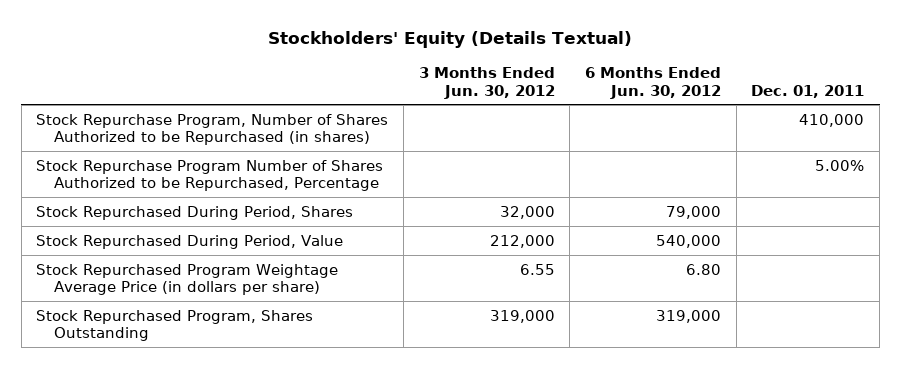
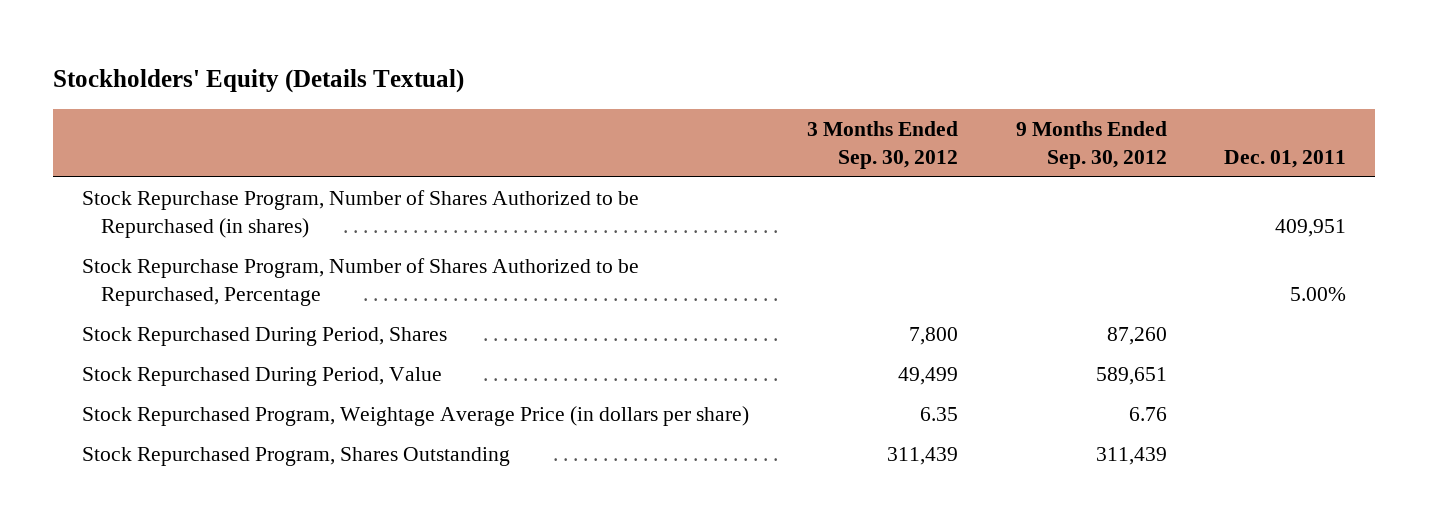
- | 3 Months Ended Jun. 30, 2012 | 6 Months Ended Jun. 30, 2012 | Dec. 01, 2011
+ | 3 Months Ended Sep. 30, 2012 | 9 Months Ended Sep. 30, 2012 | Dec. 01, 2011
- Stock Repurchase Program, Number of Shares Authorized to be Repurchased (in shares) | | | 410,000
- Stock Repurchase Program Number of Shares Authorized to be Repurchased, Percentage | | | 5.00%
+ Stock Repurchase Program, Number of Shares Authorized to be Repurchased (in shares) | | | 409,951
+ Stock Repurchase Program, Number of Shares Authorized to be Repurchased, Percentage | | | 5.00%
- Stock Repurchased Program Weightage Average Price (in dollars per share) | 6.55 | 6.80 |
+ Stock Repurchased Program, Weightage Average Price (in dollars per share) | 6.35 | 6.76 |

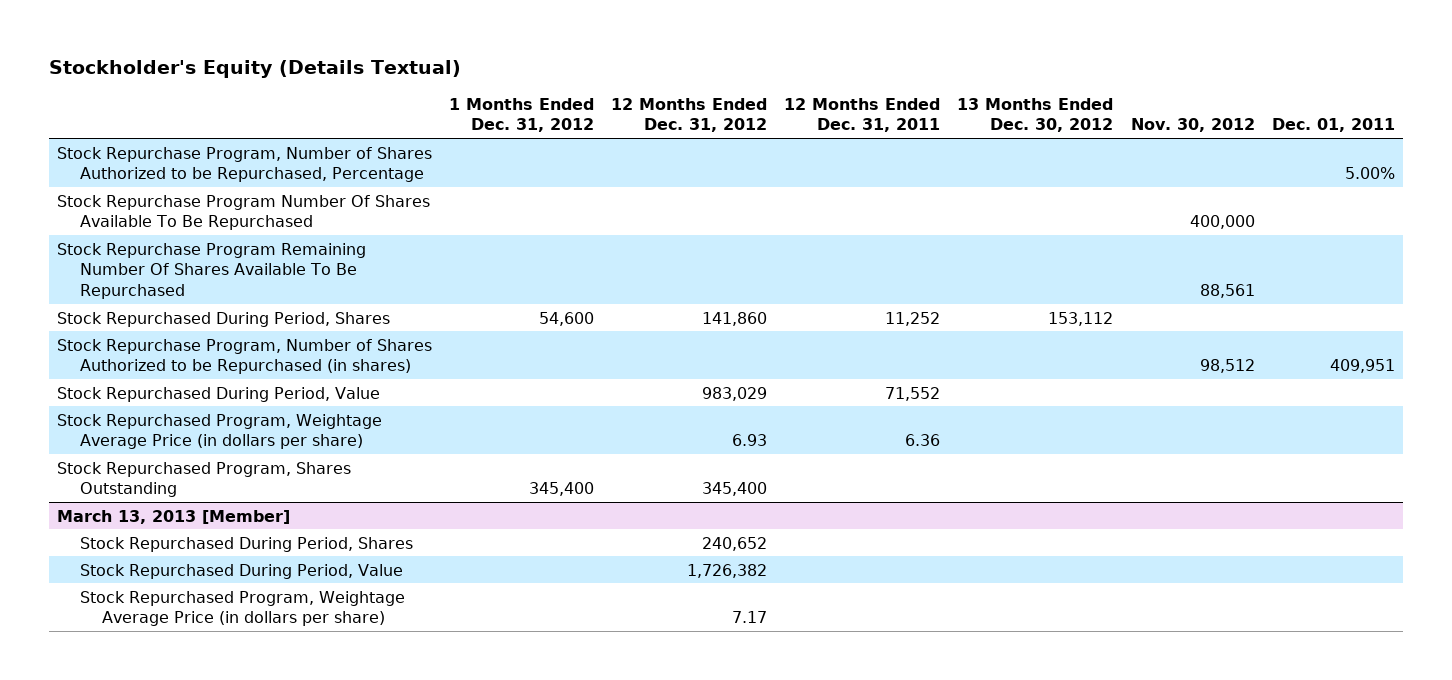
- Stockholders' Equity (Details Textual)
+ Stockholder's Equity (Details Textual)
- | 3 Months Ended Sep. 30, 2012 | 9 Months Ended Sep. 30, 2012 | Dec. 01, 2011
+ | 1 Months Ended Dec. 31, 2012 | 12 Months Ended Dec. 31, 2012 | 12 Months Ended Dec. 31, 2011 | 13 Months Ended Dec. 30, 2012 | Nov. 30, 2012 | Dec. 01, 2011
+ Stock Repurchase Program Number Of Shares Available To Be Repurchased | | | | | 400,000 |
+ Stock Repurchase Program Remaining Number Of Shares Available To Be Repurchased | | | | | 88,561 |
moved down: Stock Repurchase Program, Number of Shares Authorized to be Repurchased (in shares) | | | | | 98,512 | 409,951
+ March 13, 2013 [Member]
+ Stock Repurchased During Period, Shares | | 240,652 | | | |
+ Stock Repurchased During Period, Value | | 1,726,382 | | | |
+ Stock Repurchased Program, Weightage Average Price (in dollars per share) | | 7.17 | | | |

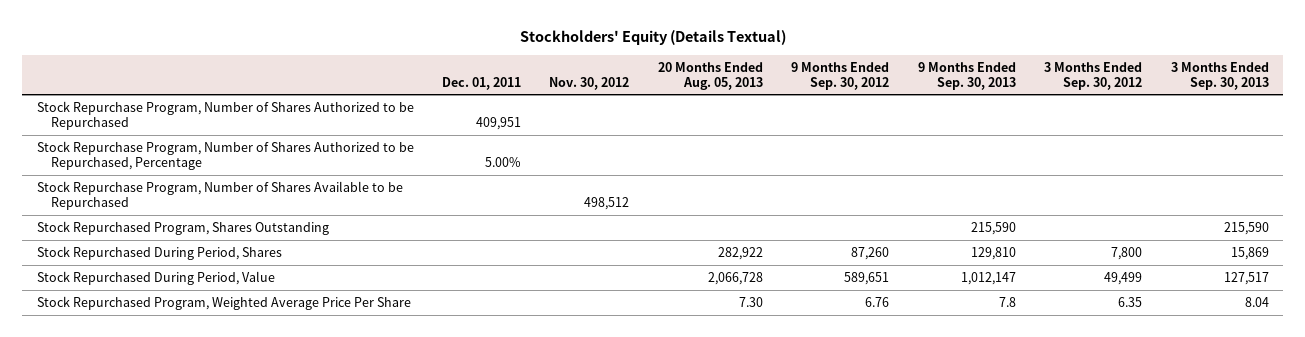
- Stockholder's Equity (Details Textual)
+ Stockholders' Equity (Details Textual)
- | 1 Months Ended Dec. 31, 2012 | 12 Months Ended Dec. 31, 2012 | 12 Months Ended Dec. 31, 2011 | 13 Months Ended Dec. 30, 2012 | Nov. 30, 2012 | Dec. 01, 2011
+ | Dec. 01, 2011 | Nov. 30, 2012 | 20 Months Ended Aug. 05, 2013 | 9 Months Ended Sep. 30, 2012 | 9 Months Ended Sep. 30, 2013 | 3 Months Ended Sep. 30, 2012 | 3 Months Ended Sep. 30, 2013
+ Stock Repurchase Program, Number of Shares Authorized to be Repurchased | 409,951 | | | | | |
- Stock Repurchase Program Number Of Shares Available To Be Repurchased | | | | | 400,000 |
- Stock Repurchase Program Remaining Number Of Shares Available To Be Repurchased | | | | | 88,561 |
+ Stock Repurchase Program, Number of Shares Available to be Repurchased | | 498,512 | | | | |
moved up: Stock Repurchased Program, Shares Outstanding | | | | | 215,590 | | 215,590
- Stock Repurchase Program, Number of Shares Authorized to be Repurchased (in shares) | | | | | 98,512 | 409,951
- Stock Repurchased Program, Weightage Average Price (in dollars per share) | | 6.93 | 6.36 | | |
- March 13, 2013 [Member]
- Stock Repurchased During Period, Shares | | 240,652 | | | |
- Stock Repurchased During Period, Value | | 1,726,382 | | | |
- Stock Repurchased Program, Weightage Average Price (in dollars per share) | | 7.17 | | | |
+ Stock Repurchased Program, Weighted Average Price Per Share | | | 7.30 | 6.76 | 7.8 | 6.35 | 8.04

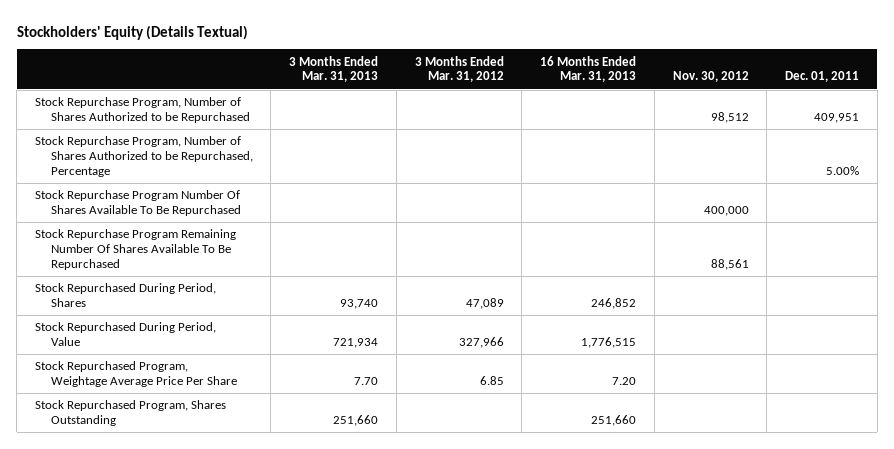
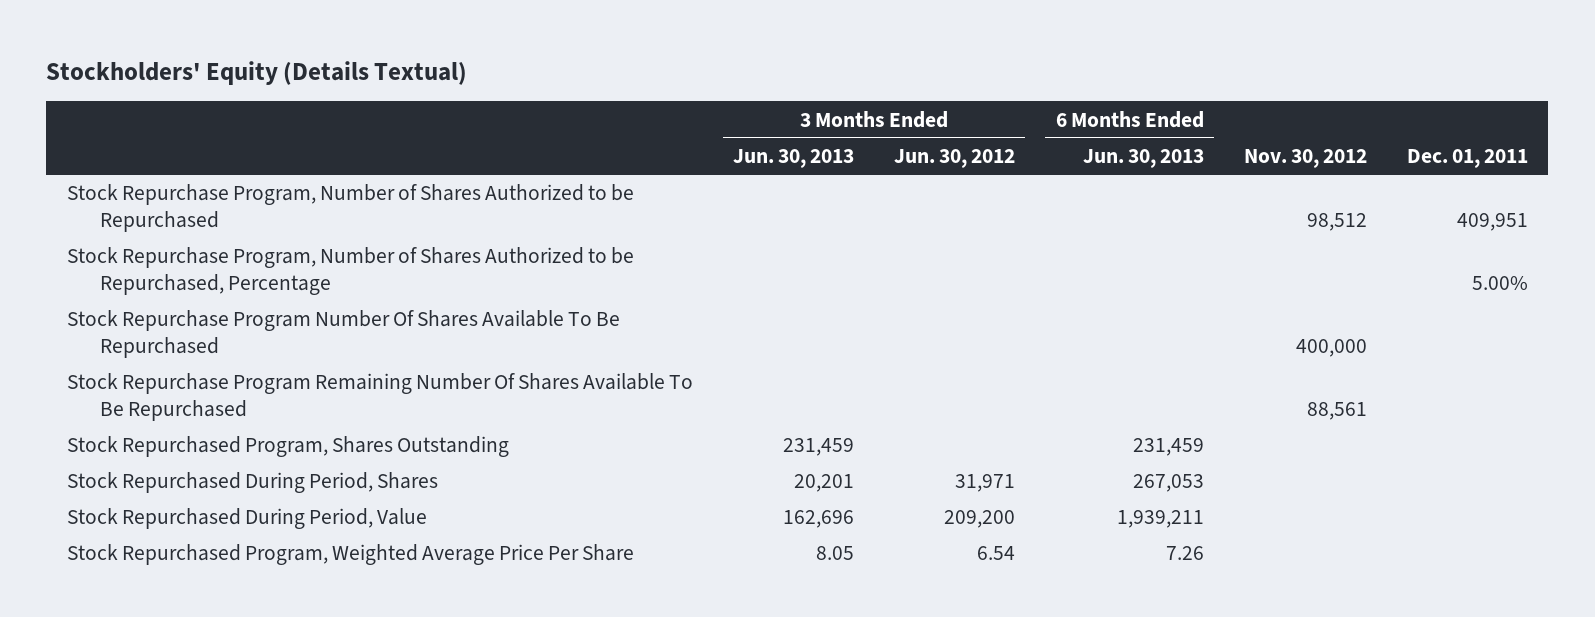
- | 3 Months Ended Mar. 31, 2013 | 3 Months Ended Mar. 31, 2012 | 16 Months Ended Mar. 31, 2013 | Nov. 30, 2012 | Dec. 01, 2011
+ | 3 Months Ended Jun. 30, 2013 | 3 Months Ended Jun. 30, 2012 | 6 Months Ended Jun. 30, 2013 | Nov. 30, 2012 | Dec. 01, 2011
moved up: Stock Repurchased Program, Shares Outstanding | 231,459 | | 231,459 | |
- Stock Repurchased Program, Weightage Average Price Per Share | 7.70 | 6.85 | 7.20 | |
+ Stock Repurchased Program, Weighted Average Price Per Share | 8.05 | 6.54 | 7.26 | |

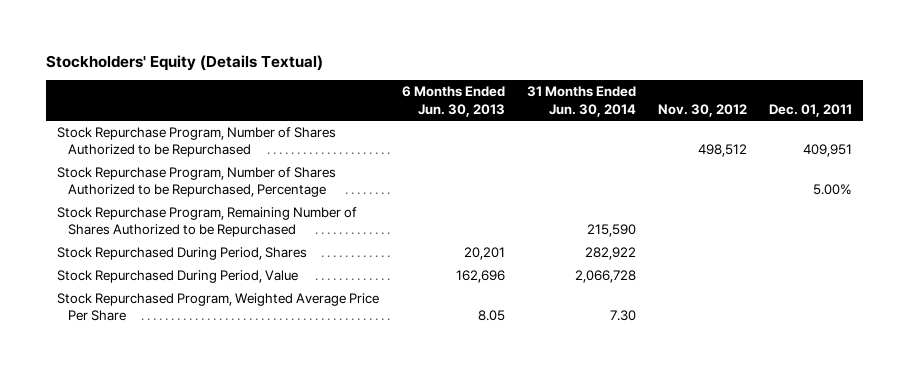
- | 3 Months Ended Jun. 30, 2013 | 3 Months Ended Jun. 30, 2012 | 6 Months Ended Jun. 30, 2013 | Nov. 30, 2012 | Dec. 01, 2011
+ | 6 Months Ended Jun. 30, 2013 | 31 Months Ended Jun. 30, 2014 | Nov. 30, 2012 | Dec. 01, 2011
- Stock Repurchase Program, Number of Shares Authorized to be Repurchased | | | | 98,512 | 409,951
+ Stock Repurchase Program, Number of Shares Authorized to be Repurchased | | | 498,512 | 409,951
- Stock Repurchase Program Number Of Shares Available To Be Repurchased | | | | 400,000 |
- Stock Repurchase Program Remaining Number Of Shares Available To Be Repurchased | | | | 88,561 |
- Stock Repurchased Program, Shares Outstanding | 231,459 | | 231,459 | |
- Stock Repurchased During Period, Shares | 20,201 | 31,971 | 267,053 | |
- Stock Repurchased During Period, Value | 162,696 | 209,200 | 1,939,211 | |
- Stock Repurchased Program, Weighted Average Price Per Share | 8.05 | 6.54 | 7.26 | |
+ Stock Repurchase Program, Remaining Number of Shares Authorized to be Repurchased | | 215,590 | |
+ Stock Repurchased During Period, Shares | 20,201 | 282,922 | |
+ Stock Repurchased During Period, Value | 162,696 | 2,066,728 | |
+ Stock Repurchased Program, Weighted Average Price Per Share | 8.05 | 7.30 | |

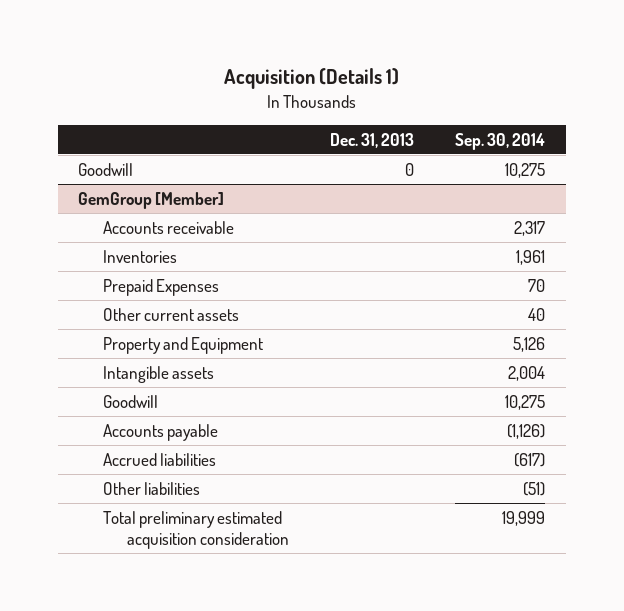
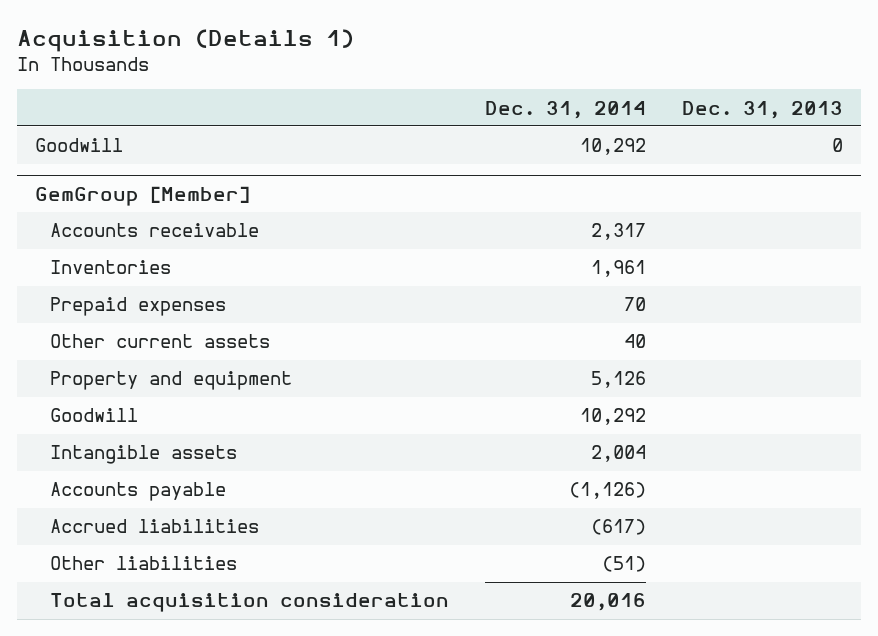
- | Dec. 31, 2013 | Sep. 30, 2014
+ | Dec. 31, 2014 | Dec. 31, 2013
@ GemGroup [Member]
- Prepaid Expenses | | 70
+ Prepaid expenses | 70 |
- Property and Equipment | | 5,126
+ Property and equipment | 5,126 |
moved down: Intangible assets | 2,004 |
- Total preliminary estimated acquisition consideration | | 19,999
+ Total acquisition consideration | 20,016 |

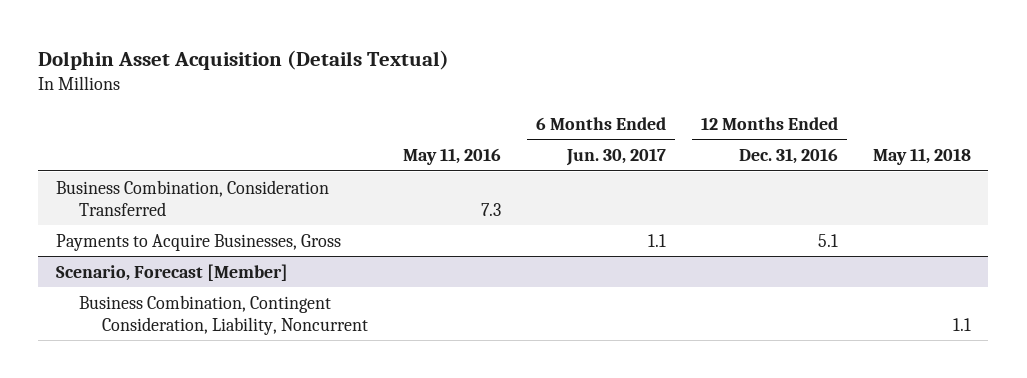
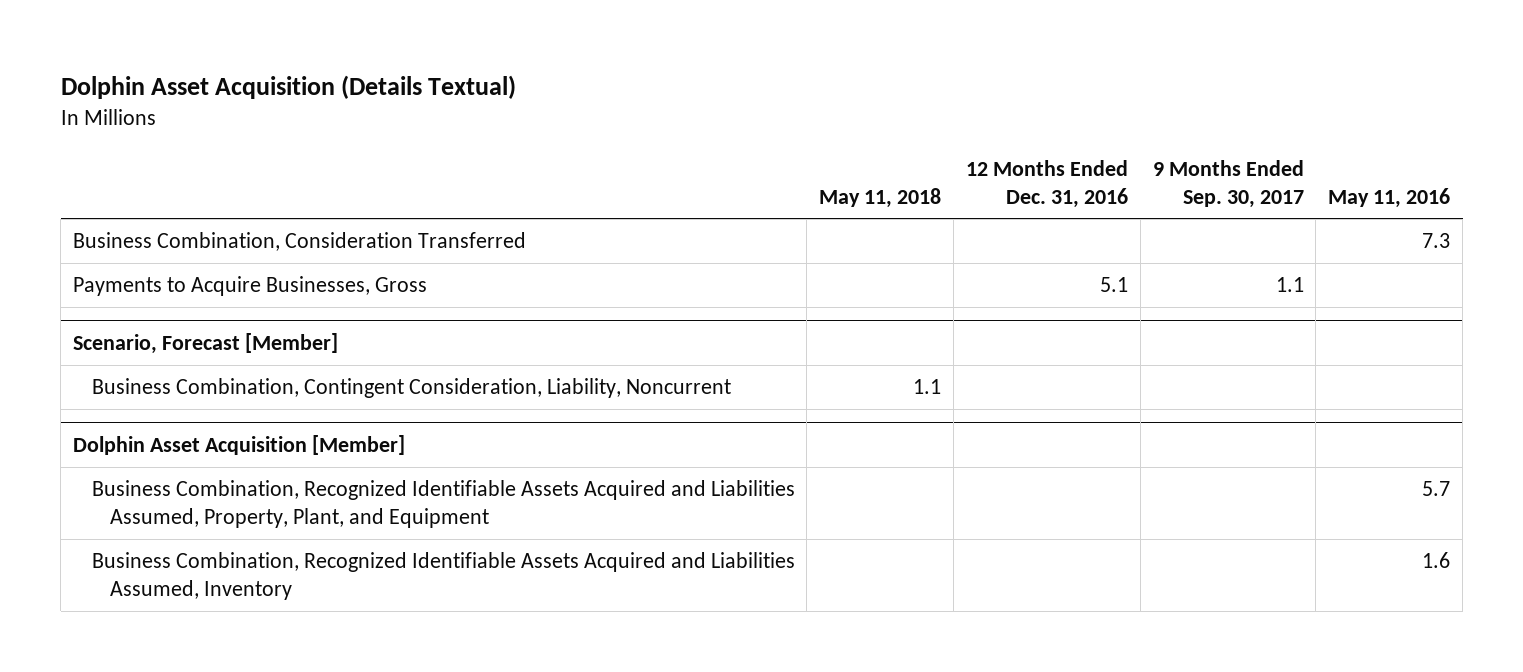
- | May 11, 2016 | 6 Months Ended Jun. 30, 2017 | 12 Months Ended Dec. 31, 2016 | May 11, 2018
+ | May 11, 2018 | 12 Months Ended Dec. 31, 2016 | 9 Months Ended Sep. 30, 2017 | May 11, 2016
+ Dolphin Asset Acquisition [Member]
+ Business Combination, Recognized Identifiable Assets Acquired and Liabilities Assumed, Property, Plant, and Equipment | | | | 5.7
+ Business Combination, Recognized Identifiable Assets Acquired and Liabilities Assumed, Inventory | | | | 1.6

